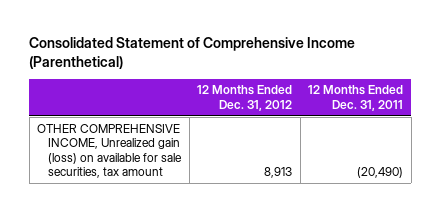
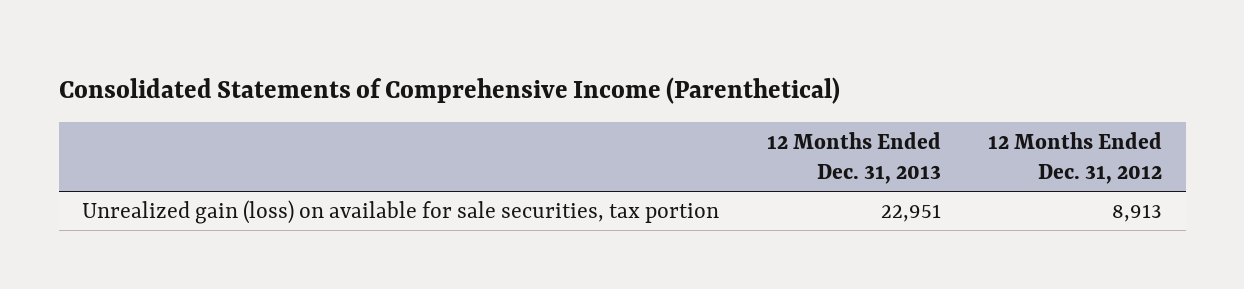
- Consolidated Statement of Comprehensive Income (Parenthetical)
+ Consolidated Statements of Comprehensive Income (Parenthetical)
- | 12 Months Ended Dec. 31, 2012 | 12 Months Ended Dec. 31, 2011
+ | 12 Months Ended Dec. 31, 2013 | 12 Months Ended Dec. 31, 2012
- OTHER COMPREHENSIVE INCOME, Unrealized gain (loss) on available for sale securities, tax amount | 8,913 | (20,490)
+ Unrealized gain (loss) on available for sale securities, tax portion | 22,951 | 8,913

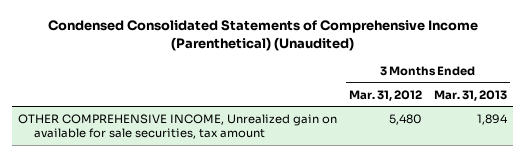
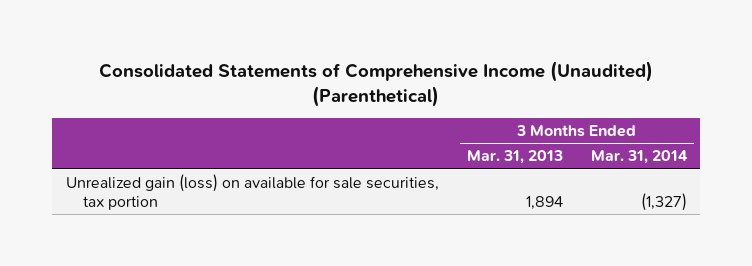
- Condensed Consolidated Statements of Comprehensive Income (Parenthetical) (Unaudited)
+ Consolidated Statements of Comprehensive Income (Unaudited) (Parenthetical)
- | 3 Months Ended Mar. 31, 2012 | 3 Months Ended Mar. 31, 2013
+ | 3 Months Ended Mar. 31, 2013 | 3 Months Ended Mar. 31, 2014
- OTHER COMPREHENSIVE INCOME, Unrealized gain on available for sale securities, tax amount | 5,480 | 1,894
+ Unrealized gain (loss) on available for sale securities, tax portion | 1,894 | (1,327)

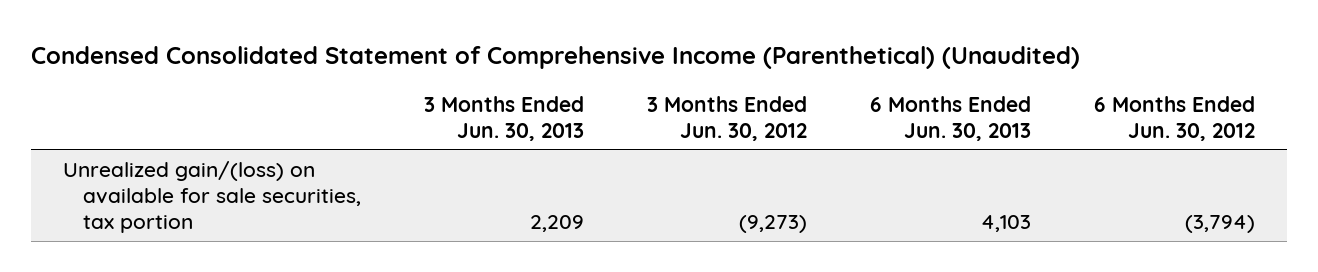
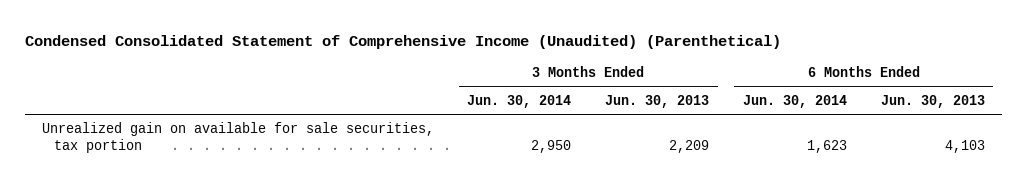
- Condensed Consolidated Statement of Comprehensive Income (Parenthetical) (Unaudited)
+ Condensed Consolidated Statement of Comprehensive Income (Unaudited) (Parenthetical)
- | 3 Months Ended Jun. 30, 2013 | 3 Months Ended Jun. 30, 2012 | 6 Months Ended Jun. 30, 2013 | 6 Months Ended Jun. 30, 2012
+ | 3 Months Ended Jun. 30, 2014 | 3 Months Ended Jun. 30, 2013 | 6 Months Ended Jun. 30, 2014 | 6 Months Ended Jun. 30, 2013
- Unrealized gain/(loss) on available for sale securities, tax portion | 2,209 | (9,273) | 4,103 | (3,794)
+ Unrealized gain on available for sale securities, tax portion | 2,950 | 2,209 | 1,623 | 4,103

